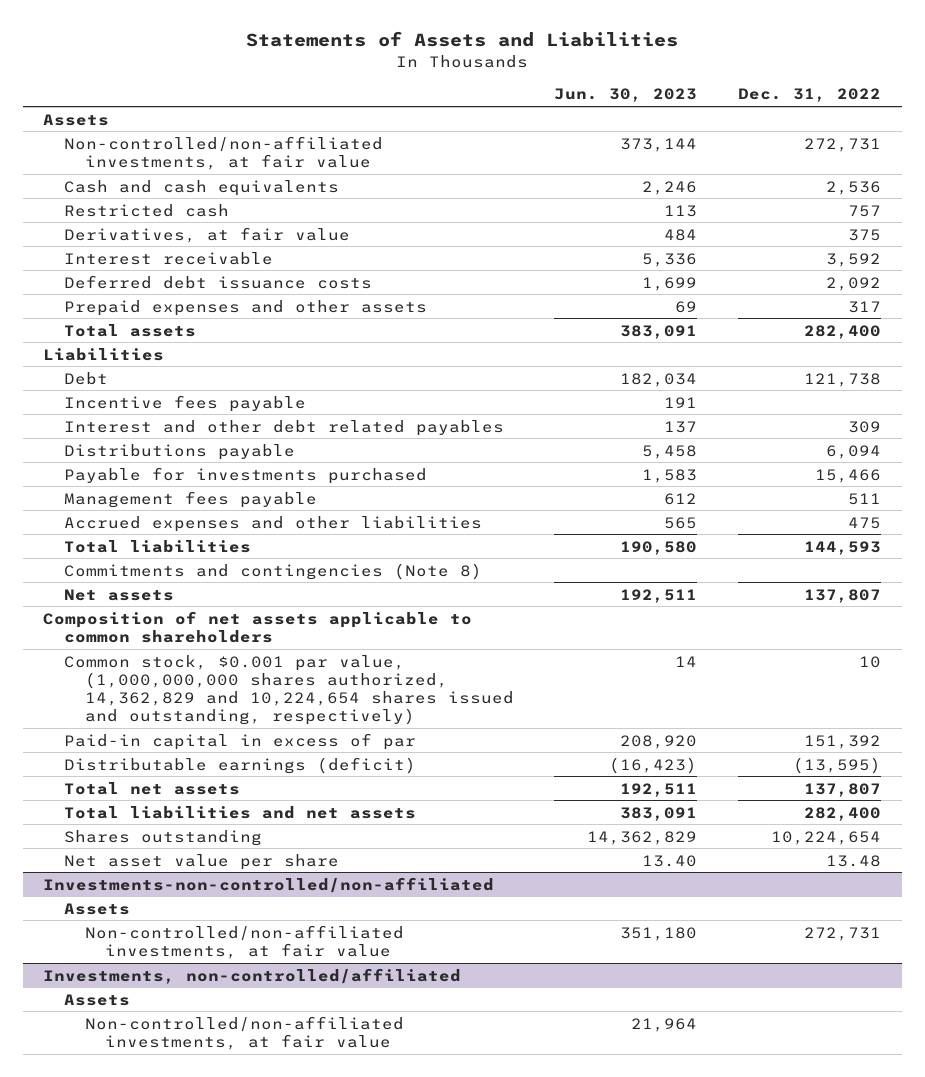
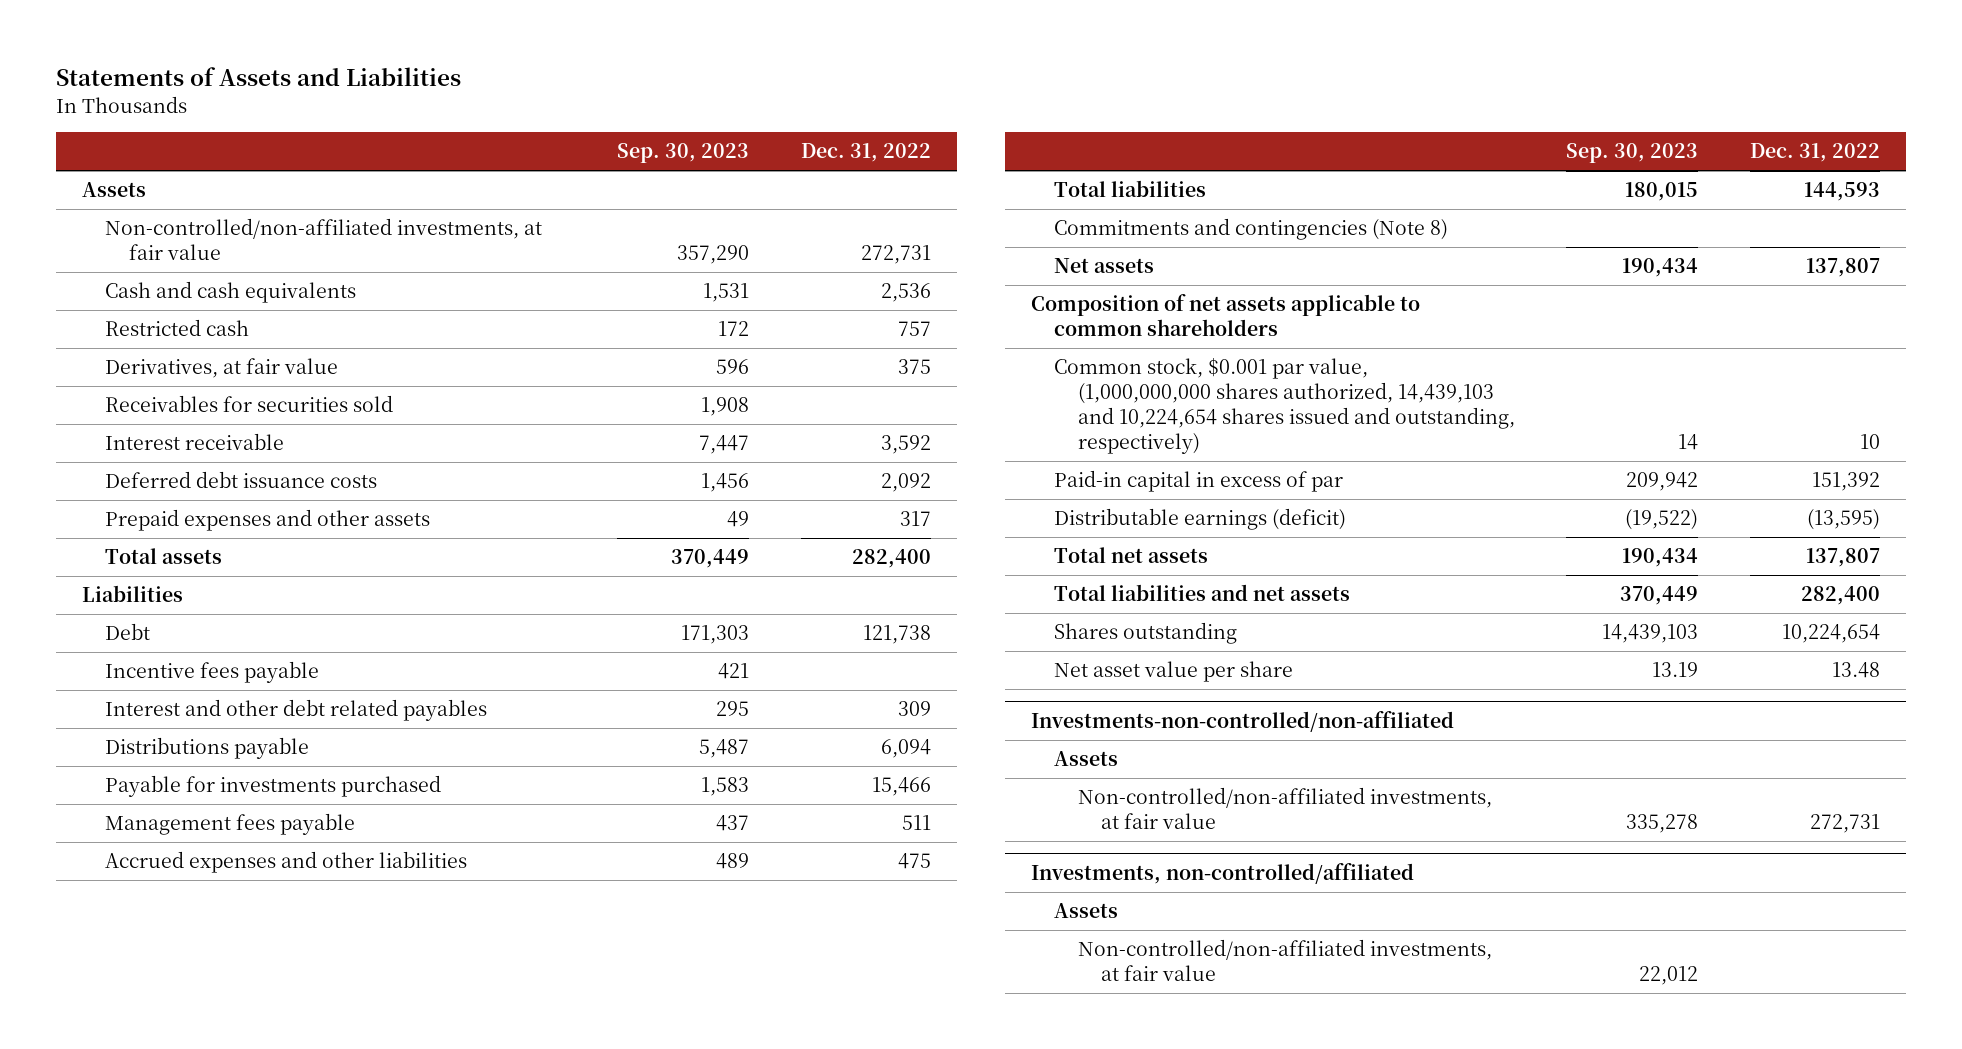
- | Jun. 30, 2023 | Dec. 31, 2022
+ | Sep. 30, 2023 | Dec. 31, 2022
+ Receivables for securities sold | 1,908 |
- Common stock, $0.001 par value, (1,000,000,000 shares authorized, 14,362,829 and 10,224,654 shares issued and outstanding, respectively) | 14 | 10
+ Common stock, $0.001 par value, (1,000,000,000 shares authorized, 14,439,103 and 10,224,654 shares issued and outstanding, respectively) | 14 | 10

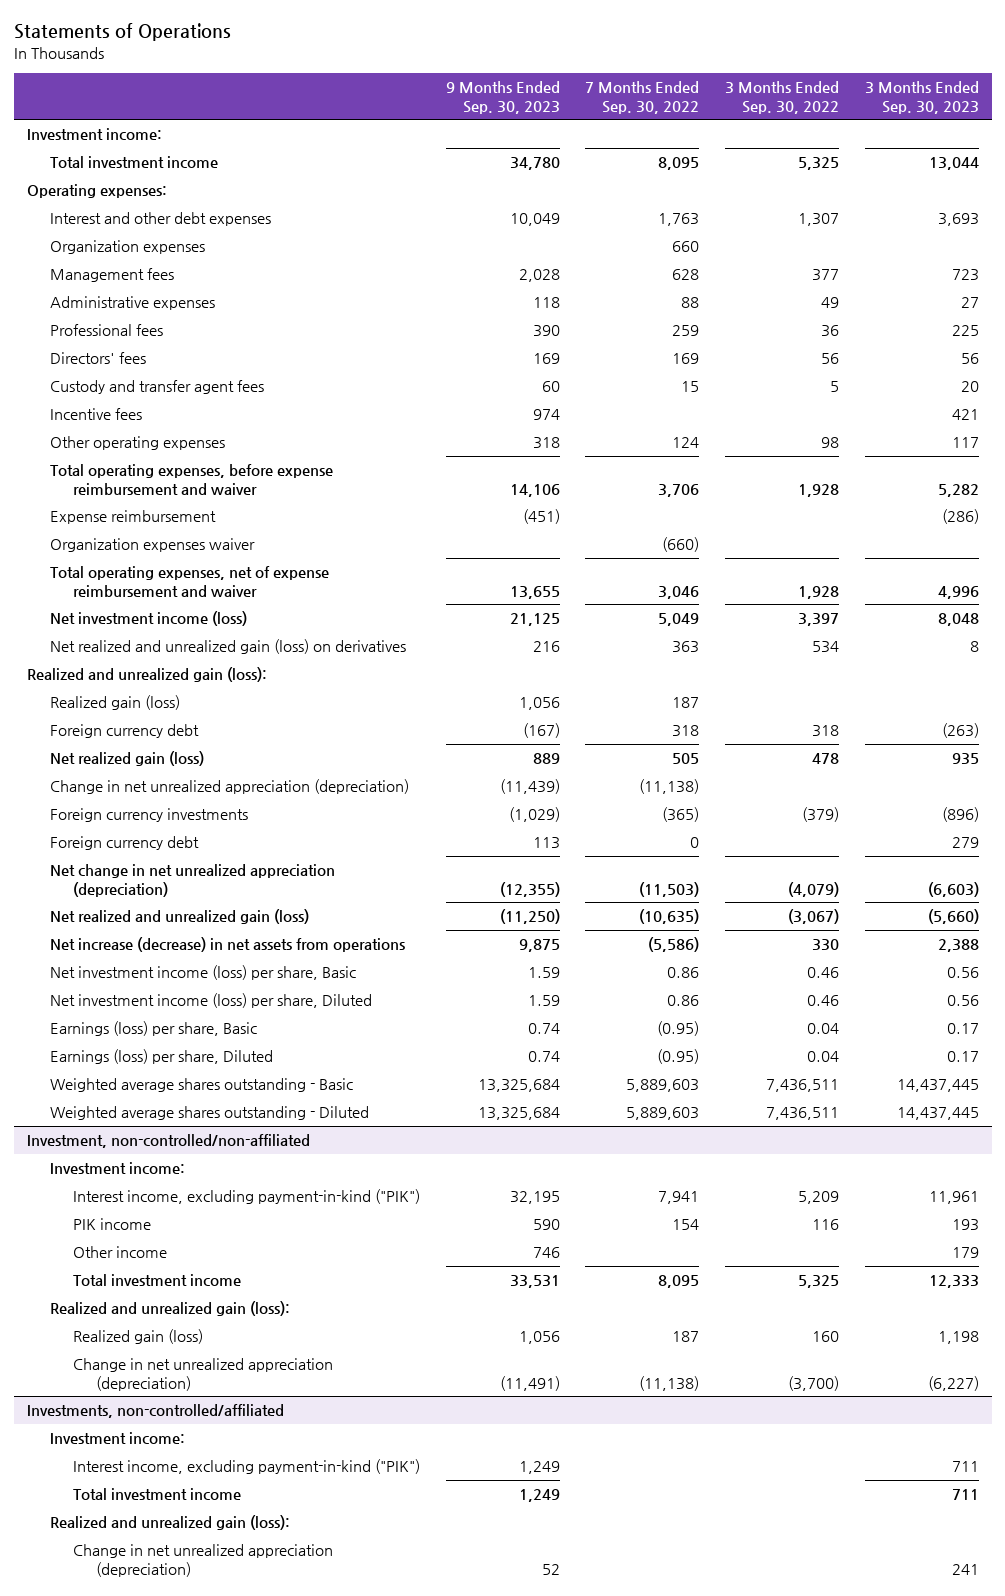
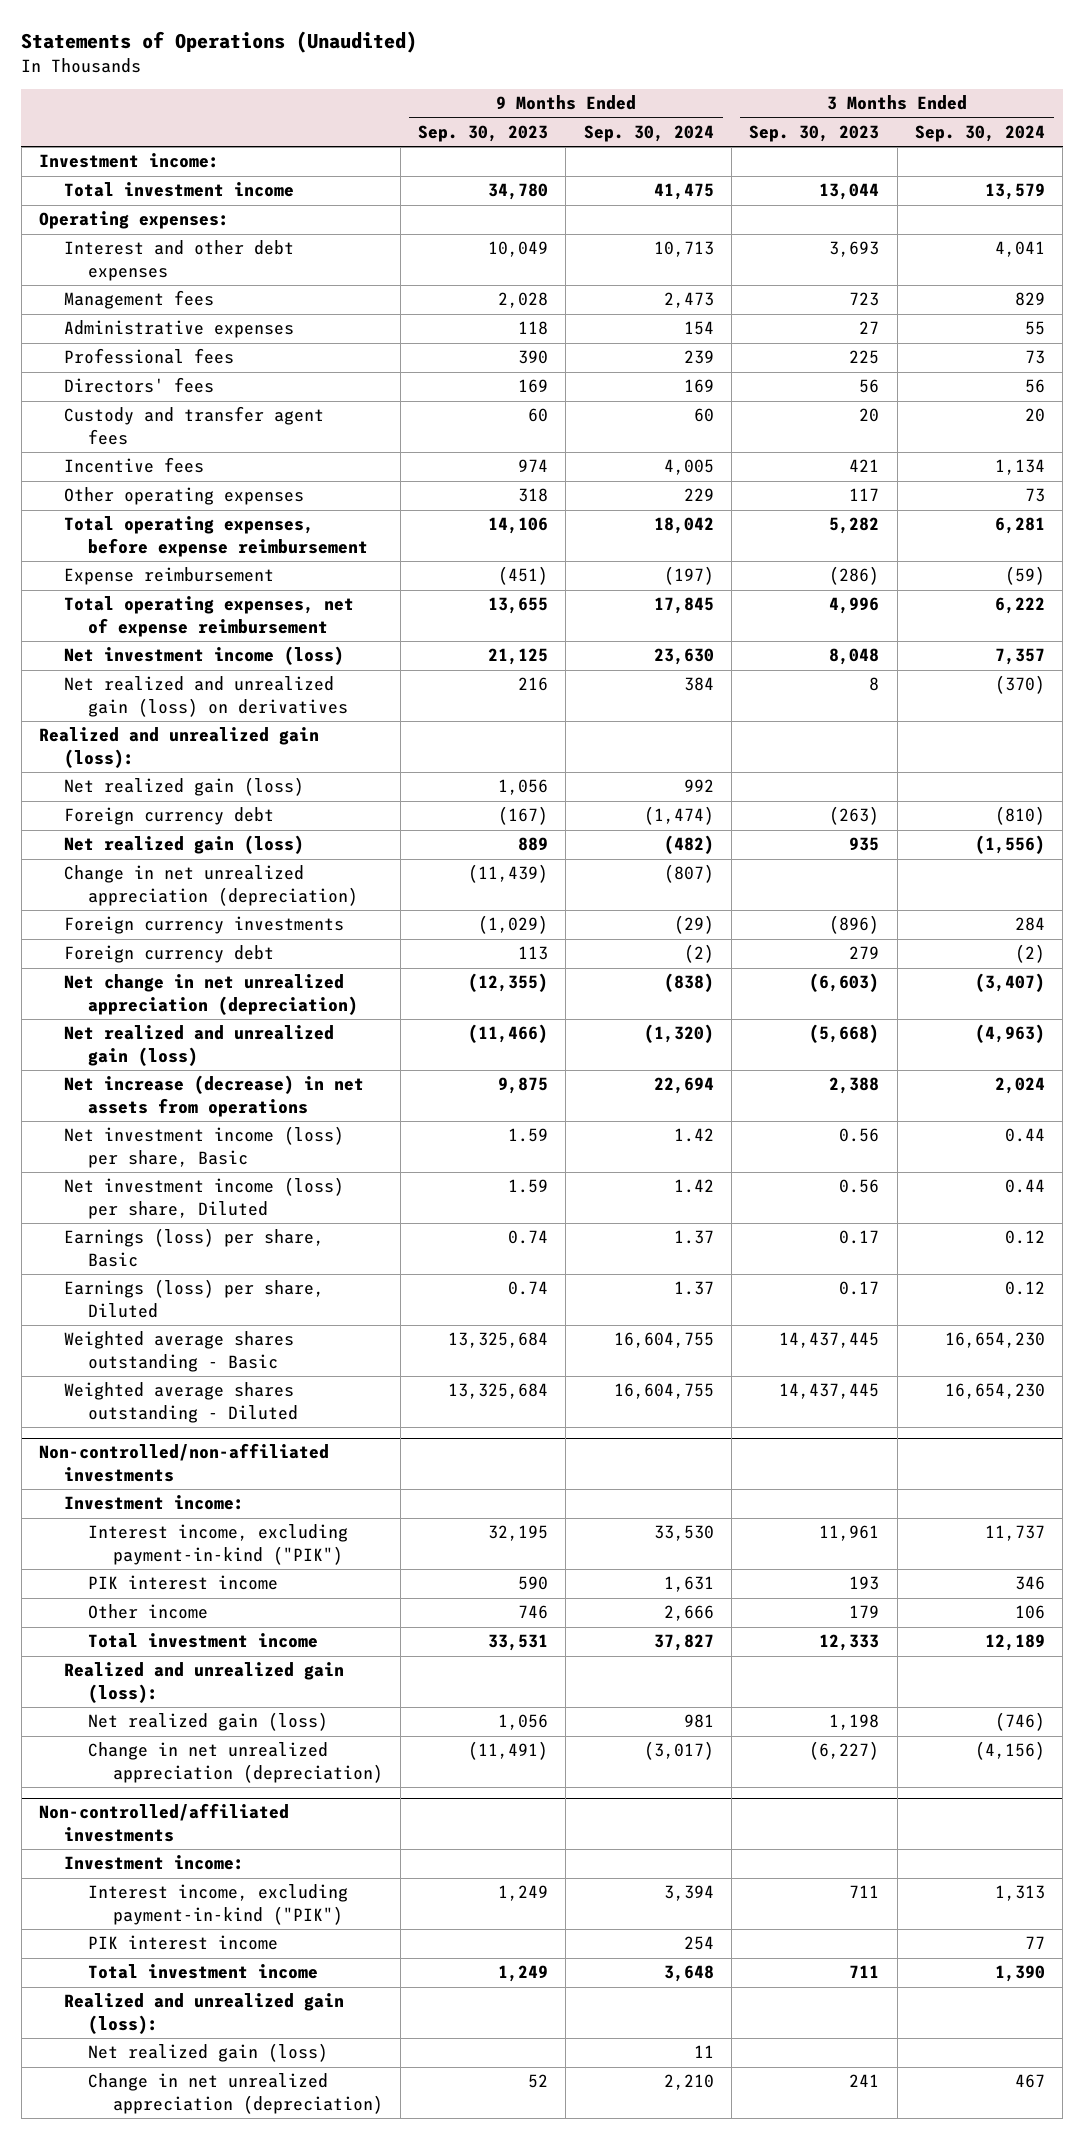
- Statements of Operations
+ Statements of Operations (Unaudited)
- | 9 Months Ended Sep. 30, 2023 | 7 Months Ended Sep. 30, 2022 | 3 Months Ended Sep. 30, 2022 | 3 Months Ended Sep. 30, 2023
+ | 9 Months Ended Sep. 30, 2023 | 9 Months Ended Sep. 30, 2024 | 3 Months Ended Sep. 30, 2023 | 3 Months Ended Sep. 30, 2024
- Organization expenses | | 660 | |
- Total operating expenses, before expense reimbursement and waiver | 14,106 | 3,706 | 1,928 | 5,282
+ Total operating expenses, before expense reimbursement | 14,106 | 18,042 | 5,282 | 6,281
- Organization expenses waiver | | (660) | |
- Total operating expenses, net of expense reimbursement and waiver | 13,655 | 3,046 | 1,928 | 4,996
+ Total operating expenses, net of expense reimbursement | 13,655 | 17,845 | 4,996 | 6,222
- Realized gain (loss) | 1,056 | 187 | |
+ Net realized gain (loss) | 1,056 | 992 | |
- Net realized and unrealized gain (loss) | (11,250) | (10,635) | (3,067) | (5,660)
+ Net realized and unrealized gain (loss) | (11,466) | (1,320) | (5,668) | (4,963)
- Investment, non-controlled/non-affiliated
+ Non-controlled/non-affiliated investments
- PIK income | 590 | 154 | 116 | 193
+ PIK interest income | 590 | 1,631 | 193 | 346
- Realized gain (loss) | 1,056 | 187 | 160 | 1,198
+ Net realized gain (loss) | 1,056 | 981 | 1,198 | (746)
- Investments, non-controlled/affiliated
+ Non-controlled/affiliated investments
+ PIK interest income | | 254 | | 77
+ Net realized gain (loss) | | 11 | |

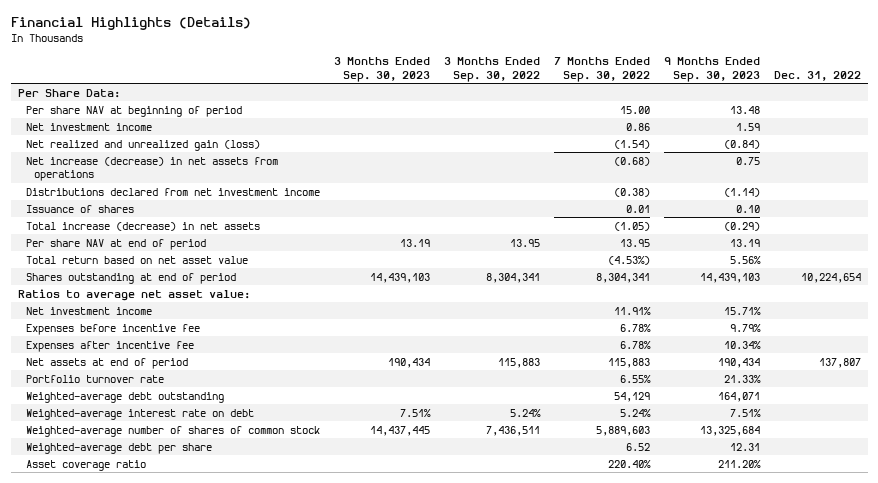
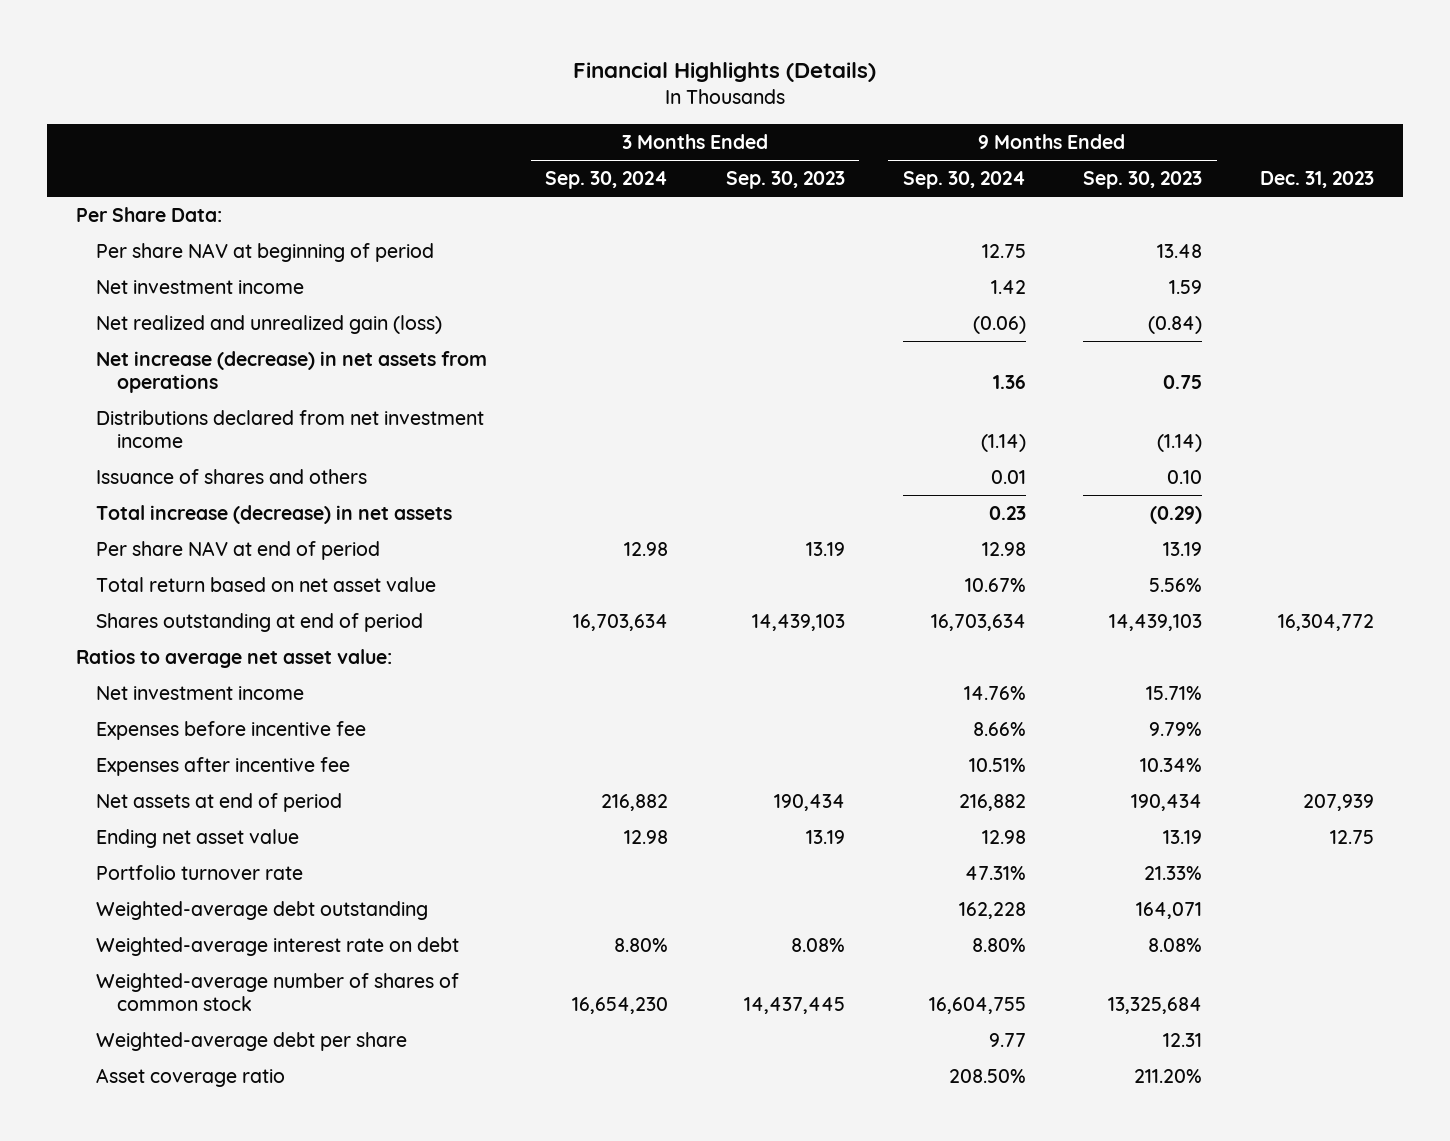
- | 3 Months Ended Sep. 30, 2023 | 3 Months Ended Sep. 30, 2022 | 7 Months Ended Sep. 30, 2022 | 9 Months Ended Sep. 30, 2023 | Dec. 31, 2022
+ | 3 Months Ended Sep. 30, 2024 | 3 Months Ended Sep. 30, 2023 | 9 Months Ended Sep. 30, 2024 | 9 Months Ended Sep. 30, 2023 | Dec. 31, 2023
- Issuance of shares | | | 0.01 | 0.10 |
+ Issuance of shares and others | | | 0.01 | 0.10 |
+ Ending net asset value | 12.98 | 13.19 | 12.98 | 13.19 | 12.75
- Weighted-average interest rate on debt | 7.51% | 5.24% | 5.24% | 7.51% |
+ Weighted-average interest rate on debt | 8.80% | 8.08% | 8.80% | 8.08% |

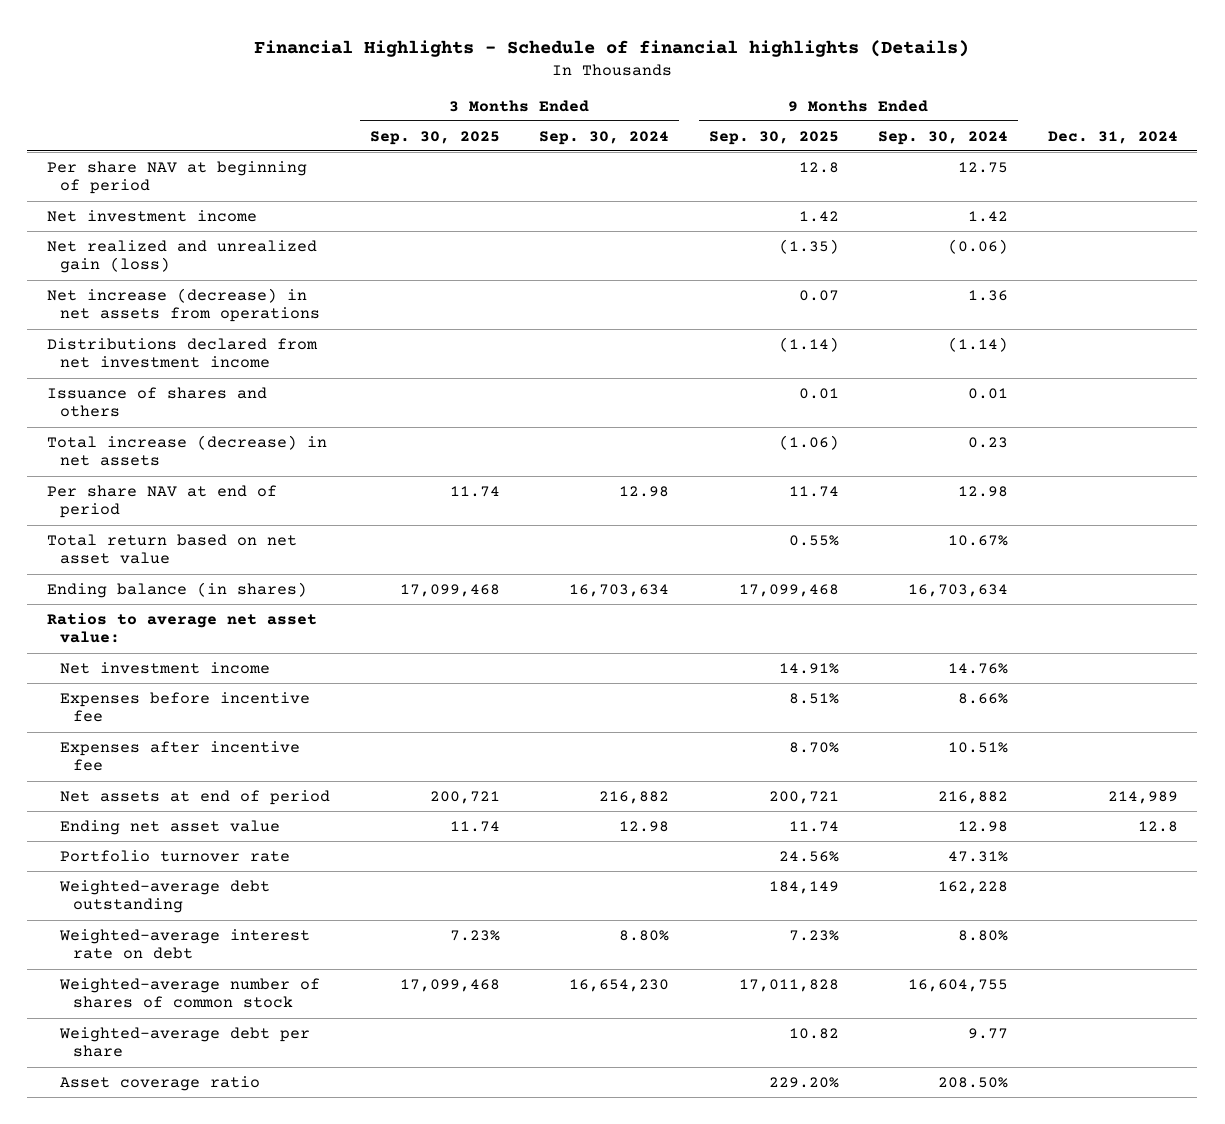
- Financial Highlights (Details)
+ Financial Highlights - Schedule of financial highlights (Details)
- | 3 Months Ended Sep. 30, 2024 | 3 Months Ended Sep. 30, 2023 | 9 Months Ended Sep. 30, 2024 | 9 Months Ended Sep. 30, 2023 | Dec. 31, 2023
+ | 3 Months Ended Sep. 30, 2025 | 3 Months Ended Sep. 30, 2024 | 9 Months Ended Sep. 30, 2025 | 9 Months Ended Sep. 30, 2024 | Dec. 31, 2024
- Per Share Data:
- Shares outstanding at end of period | 16,703,634 | 14,439,103 | 16,703,634 | 14,439,103 | 16,304,772
+ Ending balance (in shares) | 17,099,468 | 16,703,634 | 17,099,468 | 16,703,634 |

